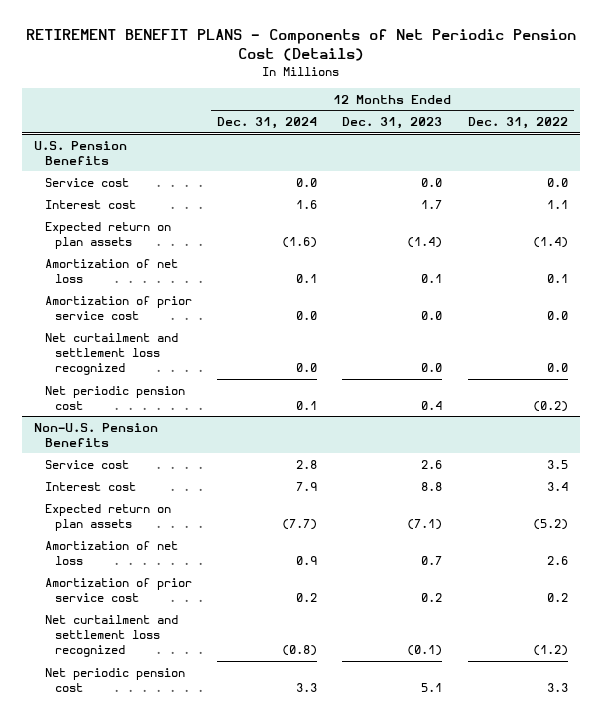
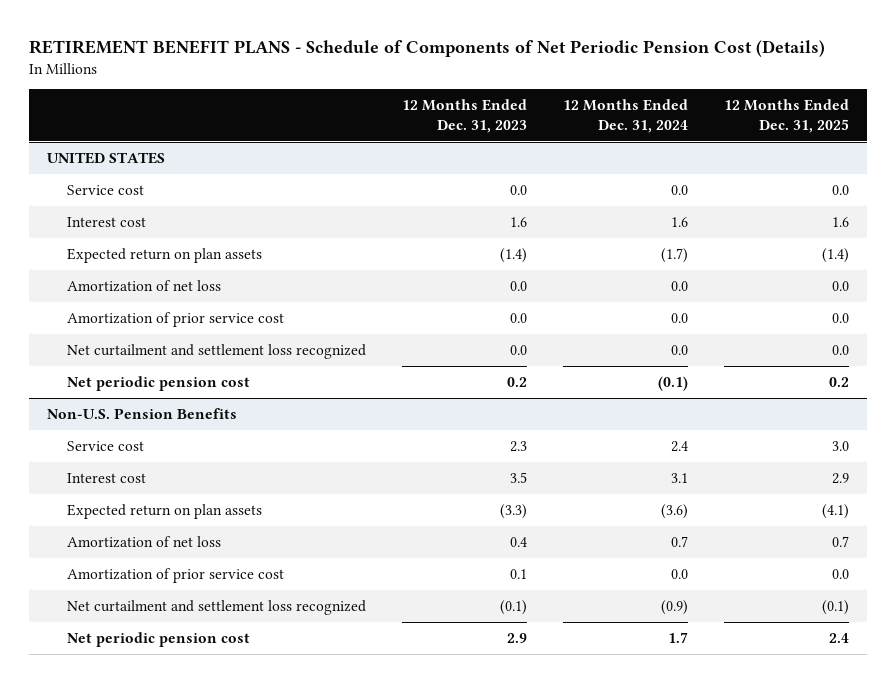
- RETIREMENT BENEFIT PLANS - Components of Net Periodic Pension Cost (Details)
+ RETIREMENT BENEFIT PLANS - Schedule of Components of Net Periodic Pension Cost (Details)
- | 12 Months Ended Dec. 31, 2024 | 12 Months Ended Dec. 31, 2023 | 12 Months Ended Dec. 31, 2022
+ | 12 Months Ended Dec. 31, 2023 | 12 Months Ended Dec. 31, 2024 | 12 Months Ended Dec. 31, 2025
- U.S. Pension Benefits
+ UNITED STATES
- Interest cost | 1.6 | 1.7 | 1.1
- Expected return on plan assets | (1.6) | (1.4) | (1.4)
- Amortization of net loss | 0.1 | 0.1 | 0.1
+ Interest cost | 1.6 | 1.6 | 1.6
+ Expected return on plan assets | (1.4) | (1.7) | (1.4)
+ Amortization of net loss | 0.0 | 0.0 | 0.0
- Net periodic pension cost | 0.1 | 0.4 | (0.2)
+ Net periodic pension cost | 0.2 | (0.1) | 0.2
@ Non-U.S. Pension Benefits
- Service cost | 2.8 | 2.6 | 3.5
- Interest cost | 7.9 | 8.8 | 3.4
- Expected return on plan assets | (7.7) | (7.1) | (5.2)
- Amortization of net loss | 0.9 | 0.7 | 2.6
- Amortization of prior service cost | 0.2 | 0.2 | 0.2
- Net curtailment and settlement loss recognized | (0.8) | (0.1) | (1.2)
- Net periodic pension cost | 3.3 | 5.1 | 3.3
+ Service cost | 2.3 | 2.4 | 3.0
+ Interest cost | 3.5 | 3.1 | 2.9
+ Expected return on plan assets | (3.3) | (3.6) | (4.1)
+ Amortization of net loss | 0.4 | 0.7 | 0.7
+ Amortization of prior service cost | 0.1 | 0.0 | 0.0
+ Net curtailment and settlement loss recognized | (0.1) | (0.9) | (0.1)
+ Net periodic pension cost | 2.9 | 1.7 | 2.4

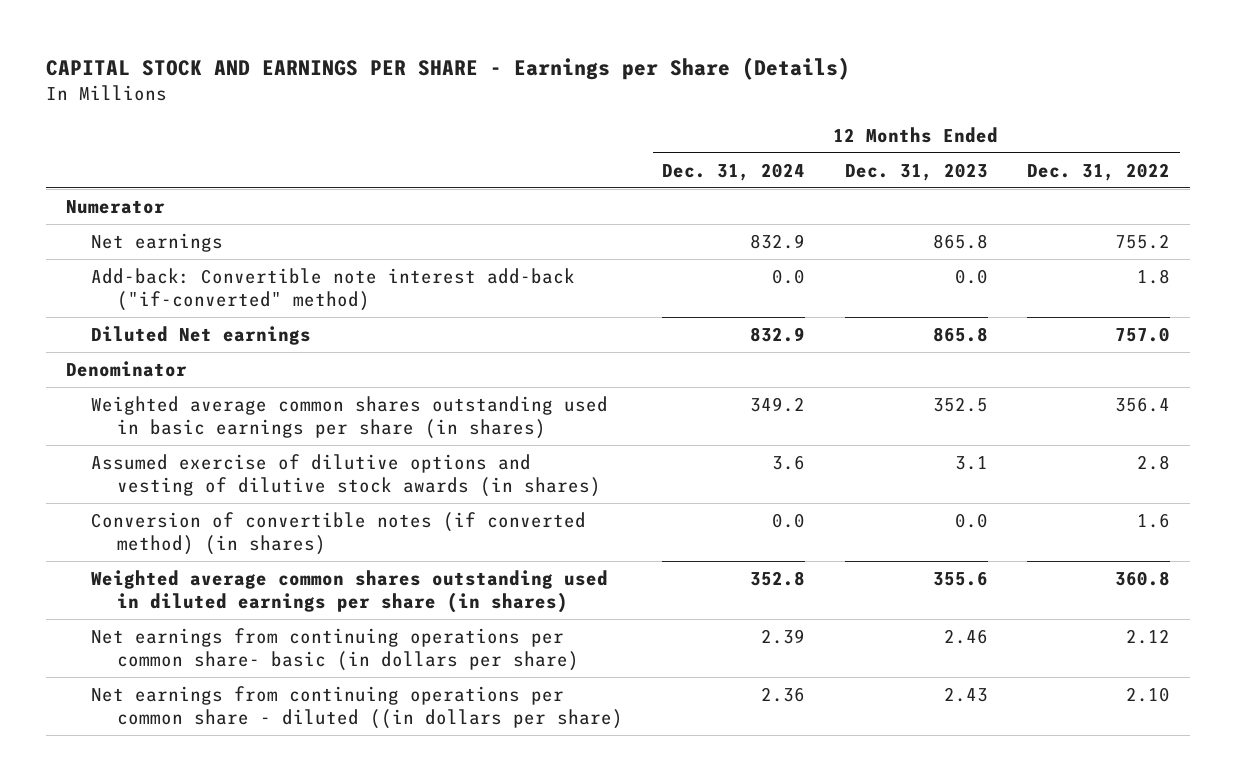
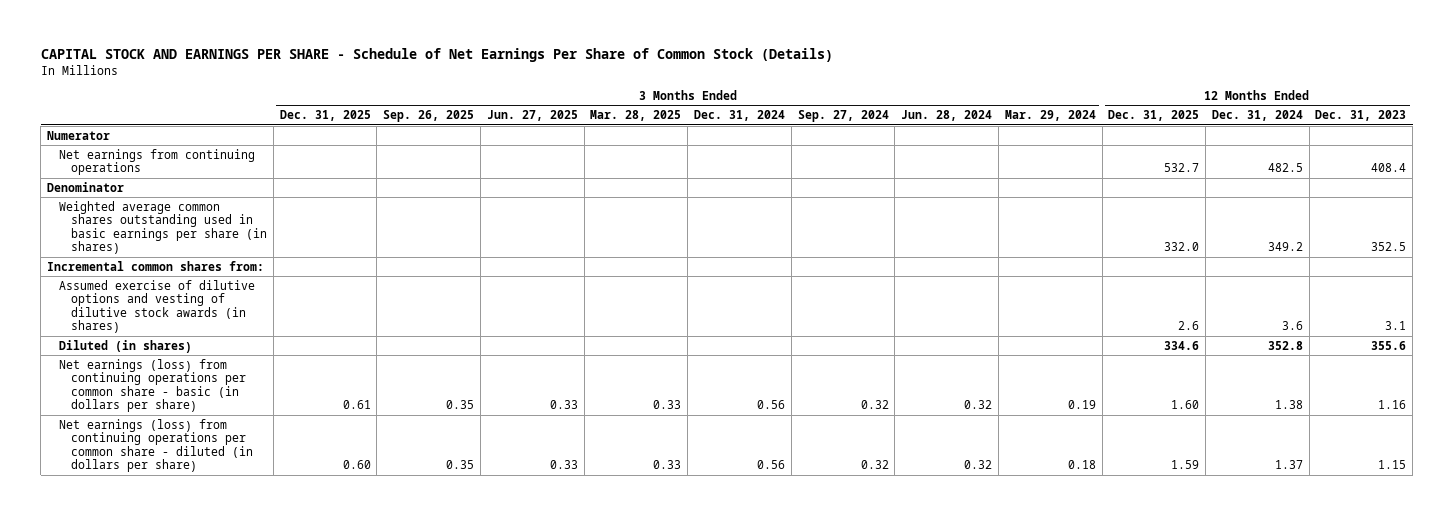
- CAPITAL STOCK AND EARNINGS PER SHARE - Earnings per Share (Details)
+ CAPITAL STOCK AND EARNINGS PER SHARE - Schedule of Net Earnings Per Share of Common Stock (Details)
- | 12 Months Ended Dec. 31, 2024 | 12 Months Ended Dec. 31, 2023 | 12 Months Ended Dec. 31, 2022
+ | 3 Months Ended Dec. 31, 2025 | 3 Months Ended Sep. 26, 2025 | 3 Months Ended Jun. 27, 2025 | 3 Months Ended Mar. 28, 2025 | 3 Months Ended Dec. 31, 2024 | 3 Months Ended Sep. 27, 2024 | 3 Months Ended Jun. 28, 2024 | 3 Months Ended Mar. 29, 2024 | 12 Months Ended Dec. 31, 2025 | 12 Months Ended Dec. 31, 2024 | 12 Months Ended Dec. 31, 2023
- Net earnings | 832.9 | 865.8 | 755.2
- Add-back: Convertible note interest add-back ("if-converted" method) | 0.0 | 0.0 | 1.8
- Diluted Net earnings | 832.9 | 865.8 | 757.0
+ Net earnings from continuing operations | | | | | | | | | 532.7 | 482.5 | 408.4
+ Incremental common shares from:
- Conversion of convertible notes (if converted method) (in shares) | 0.0 | 0.0 | 1.6
- Weighted average common shares outstanding used in diluted earnings per share (in shares) | 352.8 | 355.6 | 360.8
- Net earnings from continuing operations per common share- basic (in dollars per share) | 2.39 | 2.46 | 2.12
- Net earnings from continuing operations per common share - diluted ((in dollars per share) | 2.36 | 2.43 | 2.10
+ Diluted (in shares) | | | | | | | | | 334.6 | 352.8 | 355.6
+ Net earnings (loss) from continuing operations per common share - basic (in dollars per share) | 0.61 | 0.35 | 0.33 | 0.33 | 0.56 | 0.32 | 0.32 | 0.19 | 1.60 | 1.38 | 1.16
+ Net earnings (loss) from continuing operations per common share - diluted (in dollars per share) | 0.60 | 0.35 | 0.33 | 0.33 | 0.56 | 0.32 | 0.32 | 0.18 | 1.59 | 1.37 | 1.15

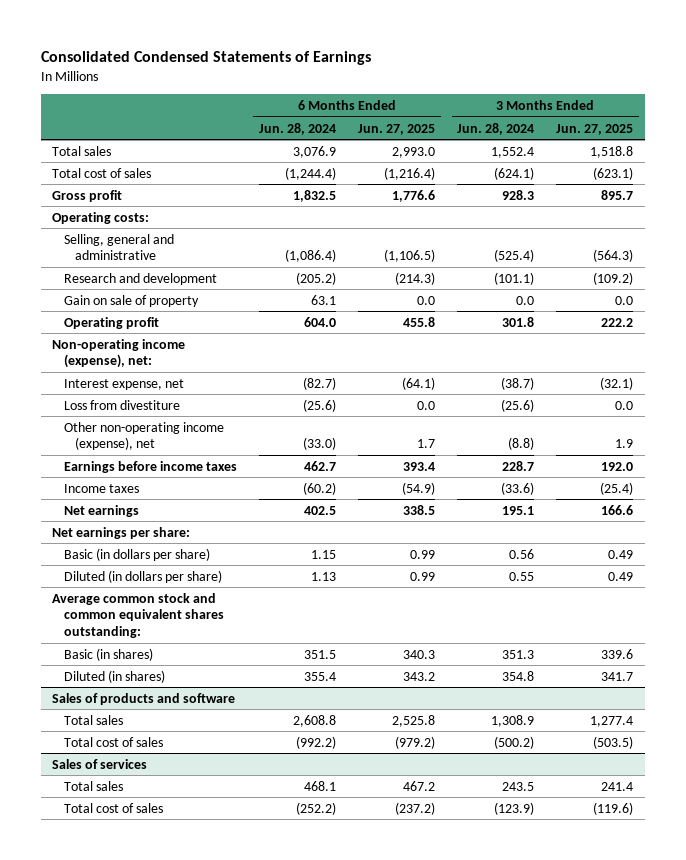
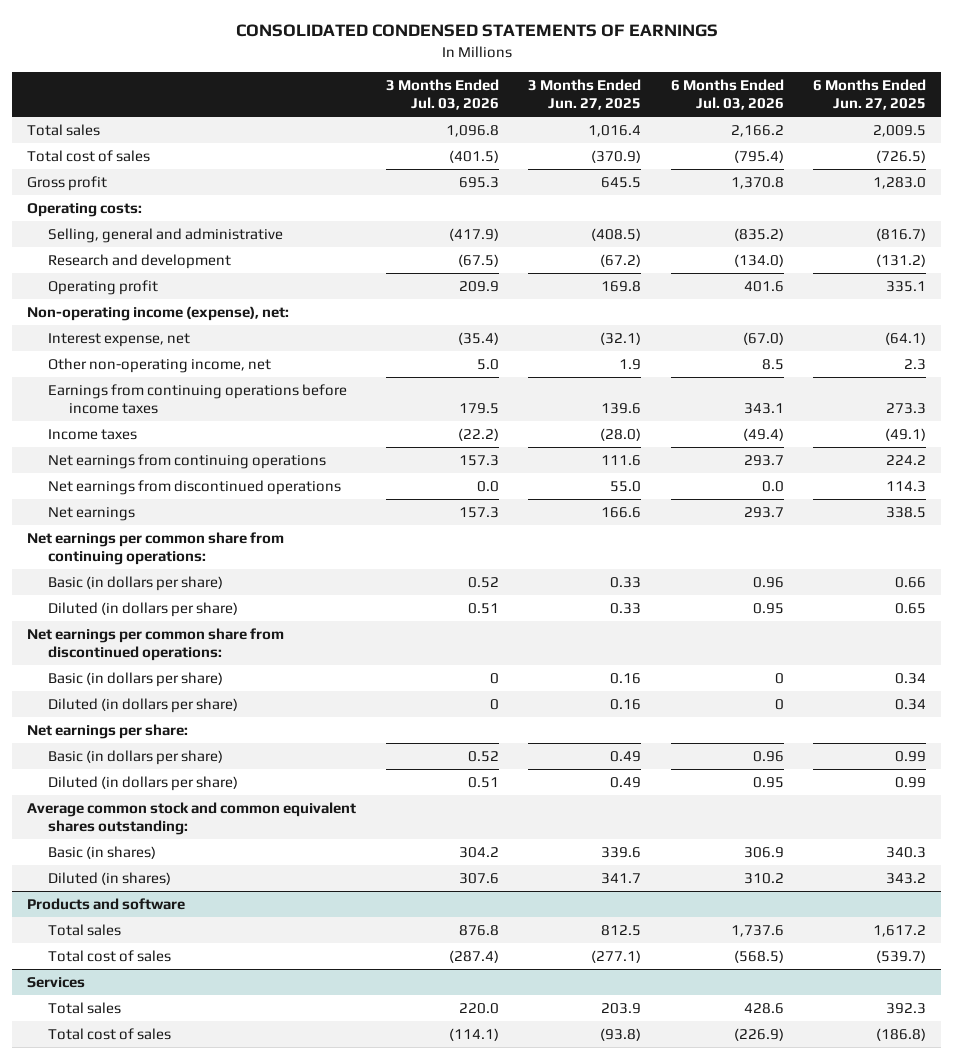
- Consolidated Condensed Statements of Earnings
+ CONSOLIDATED CONDENSED STATEMENTS OF EARNINGS
- | 6 Months Ended Jun. 28, 2024 | 6 Months Ended Jun. 27, 2025 | 3 Months Ended Jun. 28, 2024 | 3 Months Ended Jun. 27, 2025
+ | 3 Months Ended Jul. 03, 2026 | 3 Months Ended Jun. 27, 2025 | 6 Months Ended Jul. 03, 2026 | 6 Months Ended Jun. 27, 2025
- Total sales | 3,076.9 | 2,993.0 | 1,552.4 | 1,518.8
- Total cost of sales | (1,244.4) | (1,216.4) | (624.1) | (623.1)
- Gross profit | 1,832.5 | 1,776.6 | 928.3 | 895.7
+ Total sales | 1,096.8 | 1,016.4 | 2,166.2 | 2,009.5
+ Total cost of sales | (401.5) | (370.9) | (795.4) | (726.5)
+ Gross profit | 695.3 | 645.5 | 1,370.8 | 1,283.0
- Selling, general and administrative | (1,086.4) | (1,106.5) | (525.4) | (564.3)
- Research and development | (205.2) | (214.3) | (101.1) | (109.2)
- Gain on sale of property | 63.1 | 0.0 | 0.0 | 0.0
- Operating profit | 604.0 | 455.8 | 301.8 | 222.2
+ Selling, general and administrative | (417.9) | (408.5) | (835.2) | (816.7)
+ Research and development | (67.5) | (67.2) | (134.0) | (131.2)
+ Operating profit | 209.9 | 169.8 | 401.6 | 335.1
- Loss from divestiture | (25.6) | 0.0 | (25.6) | 0.0
- Other non-operating income (expense), net | (33.0) | 1.7 | (8.8) | 1.9
- Earnings before income taxes | 462.7 | 393.4 | 228.7 | 192.0
- Income taxes | (60.2) | (54.9) | (33.6) | (25.4)
+ Other non-operating income, net | 5.0 | 1.9 | 8.5 | 2.3
+ Earnings from continuing operations before income taxes | 179.5 | 139.6 | 343.1 | 273.3
+ Income taxes | (22.2) | (28.0) | (49.4) | (49.1)
+ Net earnings from continuing operations | 157.3 | 111.6 | 293.7 | 224.2
+ Net earnings from discontinued operations | 0.0 | 55.0 | 0.0 | 114.3
+ Net earnings per common share from continuing operations:
+ Basic (in dollars per share) | 0.52 | 0.33 | 0.96 | 0.66
+ Diluted (in dollars per share) | 0.51 | 0.33 | 0.95 | 0.65
+ Net earnings per common share from discontinued operations:
+ Basic (in dollars per share) | 0 | 0.16 | 0 | 0.34
+ Diluted (in dollars per share) | 0 | 0.16 | 0 | 0.34
- Sales of products and software
- Total sales | 2,608.8 | 2,525.8 | 1,308.9 | 1,277.4
- Total cost of sales | (992.2) | (979.2) | (500.2) | (503.5)
- Sales of services
- Total sales | 468.1 | 467.2 | 243.5 | 241.4
- Total cost of sales | (252.2) | (237.2) | (123.9) | (119.6)
+ Products and software
+ Total sales | 876.8 | 812.5 | 1,737.6 | 1,617.2
+ Total cost of sales | (287.4) | (277.1) | (568.5) | (539.7)
+ Services
+ Total sales | 220.0 | 203.9 | 428.6 | 392.3
+ Total cost of sales | (114.1) | (93.8) | (226.9) | (186.8)

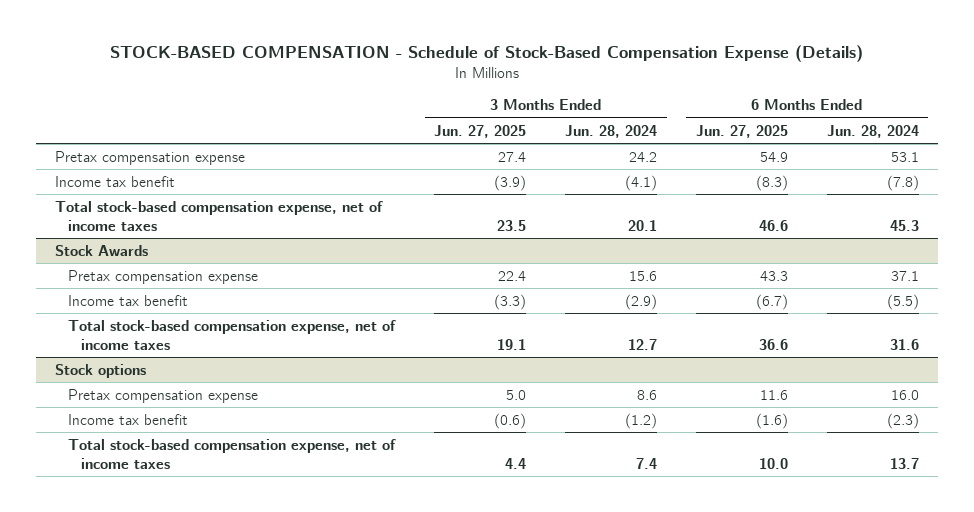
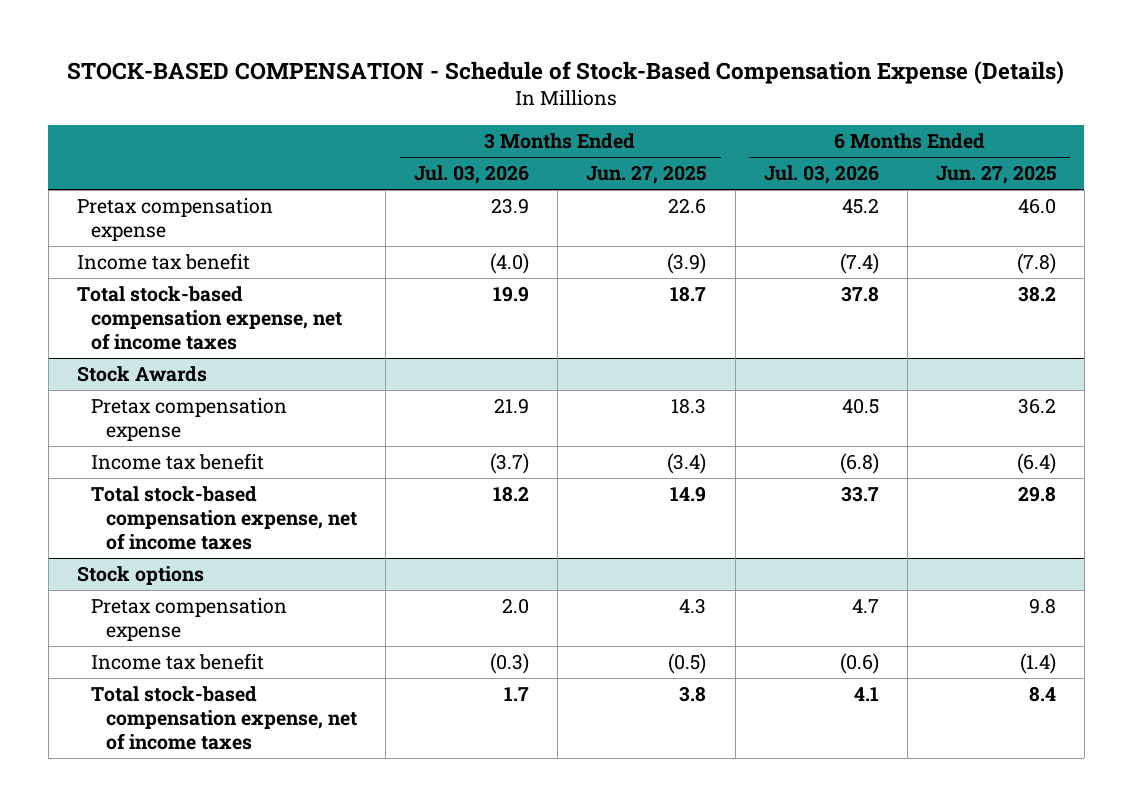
- | 3 Months Ended Jun. 27, 2025 | 3 Months Ended Jun. 28, 2024 | 6 Months Ended Jun. 27, 2025 | 6 Months Ended Jun. 28, 2024
+ | 3 Months Ended Jul. 03, 2026 | 3 Months Ended Jun. 27, 2025 | 6 Months Ended Jul. 03, 2026 | 6 Months Ended Jun. 27, 2025
- Pretax compensation expense | 27.4 | 24.2 | 54.9 | 53.1
- Income tax benefit | (3.9) | (4.1) | (8.3) | (7.8)
- Total stock-based compensation expense, net of income taxes | 23.5 | 20.1 | 46.6 | 45.3
+ Pretax compensation expense | 23.9 | 22.6 | 45.2 | 46.0
+ Income tax benefit | (4.0) | (3.9) | (7.4) | (7.8)
+ Total stock-based compensation expense, net of income taxes | 19.9 | 18.7 | 37.8 | 38.2
@ Stock Awards
- Pretax compensation expense | 22.4 | 15.6 | 43.3 | 37.1
- Income tax benefit | (3.3) | (2.9) | (6.7) | (5.5)
- Total stock-based compensation expense, net of income taxes | 19.1 | 12.7 | 36.6 | 31.6
+ Pretax compensation expense | 21.9 | 18.3 | 40.5 | 36.2
+ Income tax benefit | (3.7) | (3.4) | (6.8) | (6.4)
+ Total stock-based compensation expense, net of income taxes | 18.2 | 14.9 | 33.7 | 29.8
@ Stock options
- Pretax compensation expense | 5.0 | 8.6 | 11.6 | 16.0
- Income tax benefit | (0.6) | (1.2) | (1.6) | (2.3)
- Total stock-based compensation expense, net of income taxes | 4.4 | 7.4 | 10.0 | 13.7
+ Pretax compensation expense | 2.0 | 4.3 | 4.7 | 9.8
+ Income tax benefit | (0.3) | (0.5) | (0.6) | (1.4)
+ Total stock-based compensation expense, net of income taxes | 1.7 | 3.8 | 4.1 | 8.4

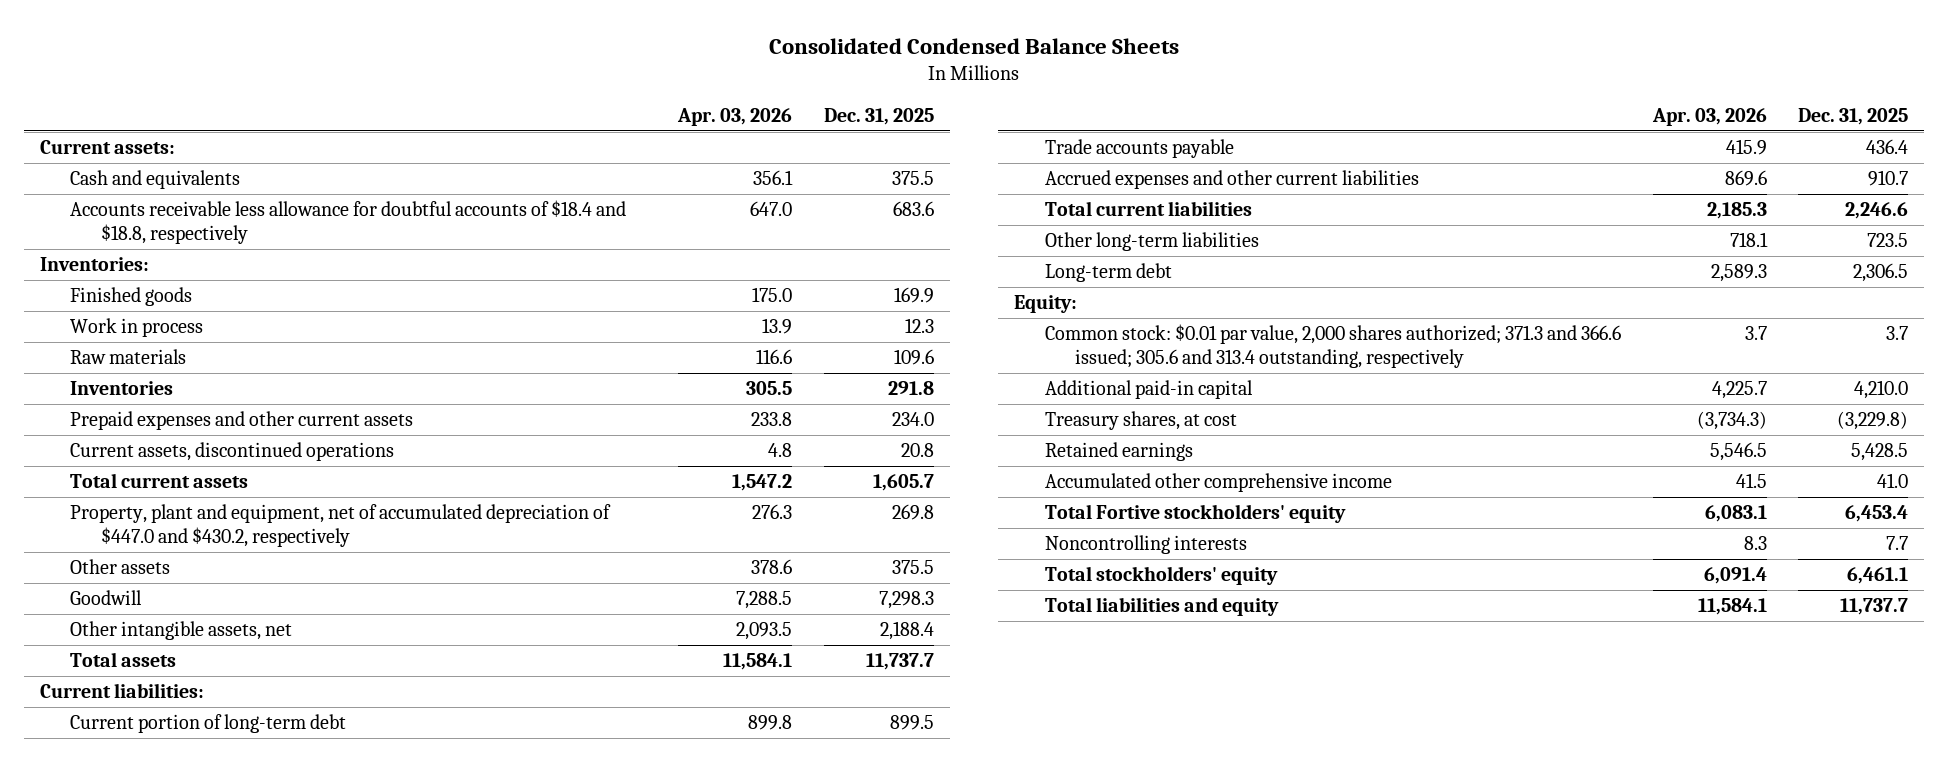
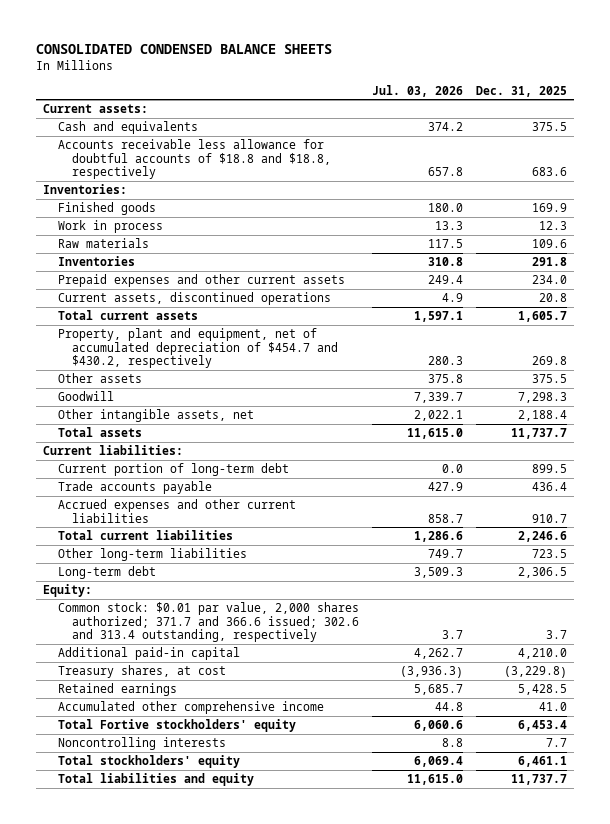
- Consolidated Condensed Balance Sheets
+ CONSOLIDATED CONDENSED BALANCE SHEETS
- | Apr. 03, 2026 | Dec. 31, 2025
+ | Jul. 03, 2026 | Dec. 31, 2025
- Accounts receivable less allowance for doubtful accounts of $18.4 and $18.8, respectively | 647.0 | 683.6
+ Accounts receivable less allowance for doubtful accounts of $18.8 and $18.8, respectively | 657.8 | 683.6
- Property, plant and equipment, net of accumulated depreciation of $447.0 and $430.2, respectively | 276.3 | 269.8
+ Property, plant and equipment, net of accumulated depreciation of $454.7 and $430.2, respectively | 280.3 | 269.8
- Common stock: $0.01 par value, 2,000 shares authorized; 371.3 and 366.6 issued; 305.6 and 313.4 outstanding, respectively | 3.7 | 3.7
+ Common stock: $0.01 par value, 2,000 shares authorized; 371.7 and 366.6 issued; 302.6 and 313.4 outstanding, respectively | 3.7 | 3.7

